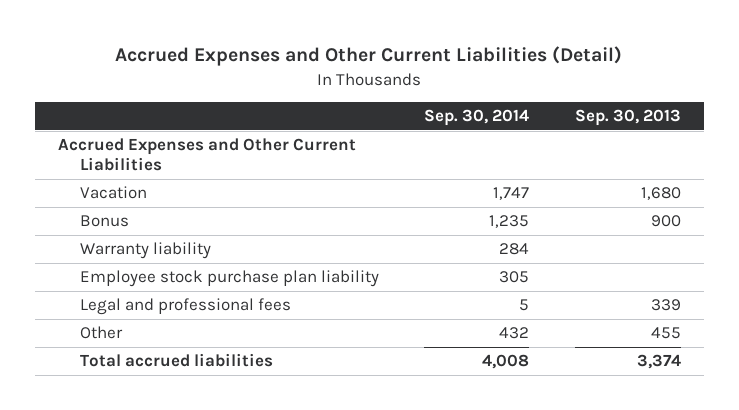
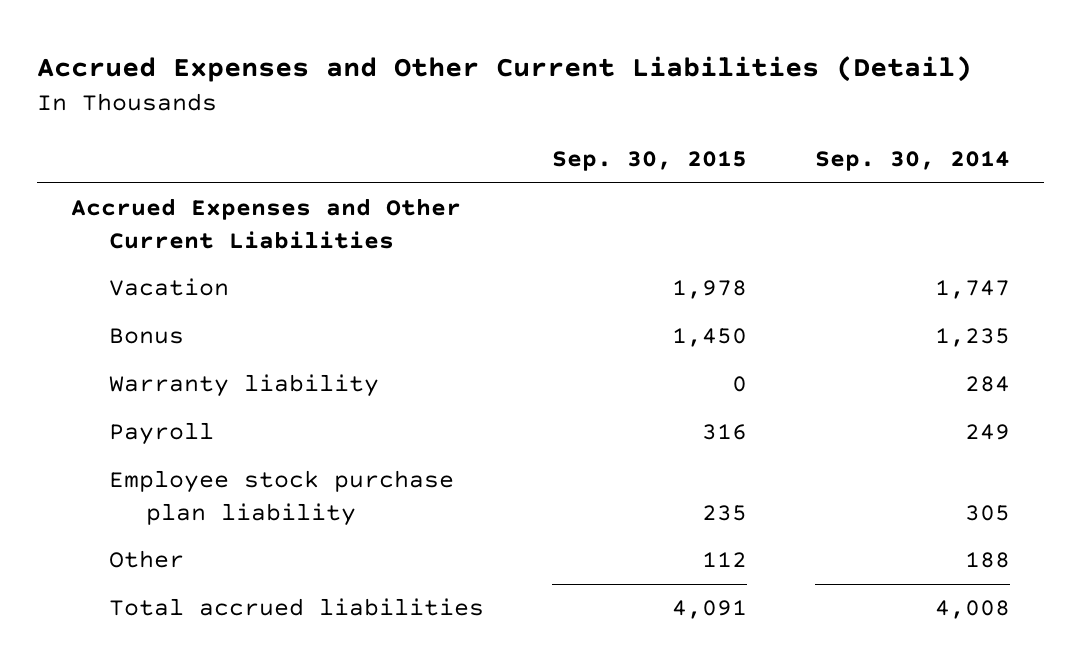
- | Sep. 30, 2014 | Sep. 30, 2013
+ | Sep. 30, 2015 | Sep. 30, 2014
+ Payroll | 316 | 249
- Legal and professional fees | 5 | 339
- Other | 432 | 455
+ Other | 112 | 188

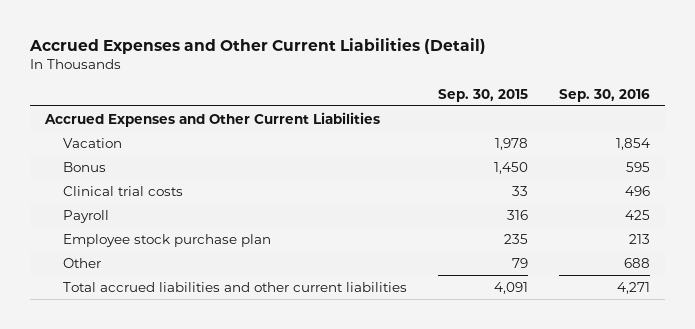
- | Sep. 30, 2015 | Sep. 30, 2014
+ | Sep. 30, 2015 | Sep. 30, 2016
- Warranty liability | 0 | 284
+ Clinical trial costs | 33 | 496
- Employee stock purchase plan liability | 235 | 305
- Other | 112 | 188
- Total accrued liabilities | 4,091 | 4,008
+ Employee stock purchase plan | 235 | 213
+ Other | 79 | 688
+ Total accrued liabilities and other current liabilities | 4,091 | 4,271

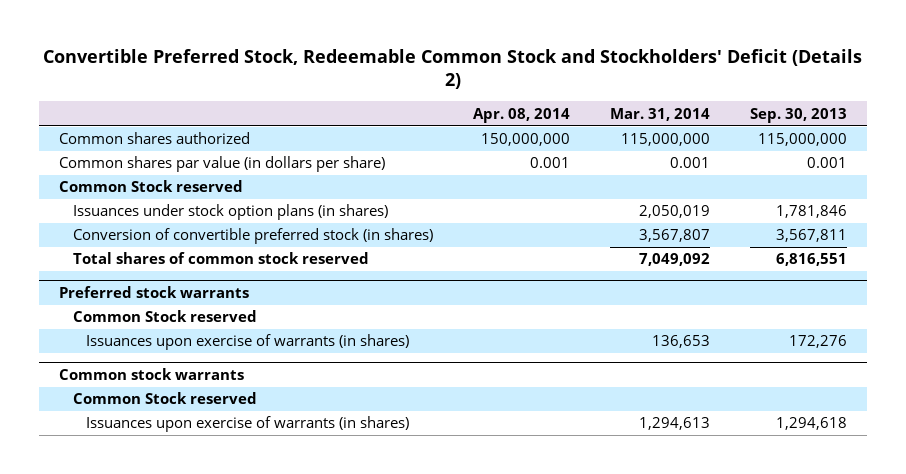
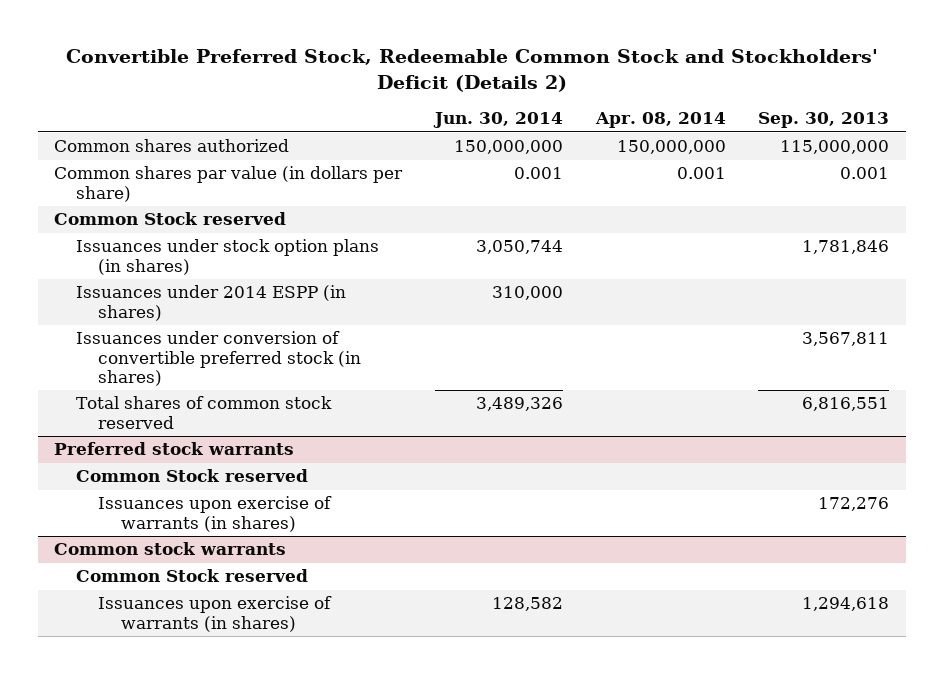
- | Apr. 08, 2014 | Mar. 31, 2014 | Sep. 30, 2013
+ | Jun. 30, 2014 | Apr. 08, 2014 | Sep. 30, 2013
- Conversion of convertible preferred stock (in shares) | | 3,567,807 | 3,567,811
+ Issuances under 2014 ESPP (in shares) | 310,000 | |
+ Issuances under conversion of convertible preferred stock (in shares) | | | 3,567,811

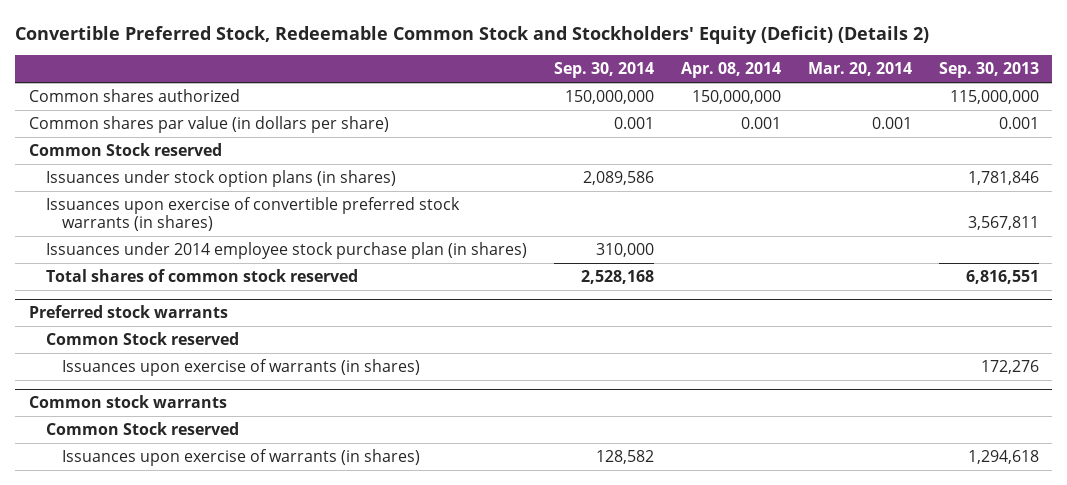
- Convertible Preferred Stock, Redeemable Common Stock and Stockholders' Deficit (Details 2)
+ Convertible Preferred Stock, Redeemable Common Stock and Stockholders' Equity (Deficit) (Details 2)
- | Jun. 30, 2014 | Apr. 08, 2014 | Sep. 30, 2013
+ | Sep. 30, 2014 | Apr. 08, 2014 | Mar. 20, 2014 | Sep. 30, 2013
- Issuances under 2014 ESPP (in shares) | 310,000 | |
- Issuances under conversion of convertible preferred stock (in shares) | | | 3,567,811
+ Issuances upon exercise of convertible preferred stock warrants (in shares) | | | | 3,567,811
+ Issuances under 2014 employee stock purchase plan (in shares) | 310,000 | | |

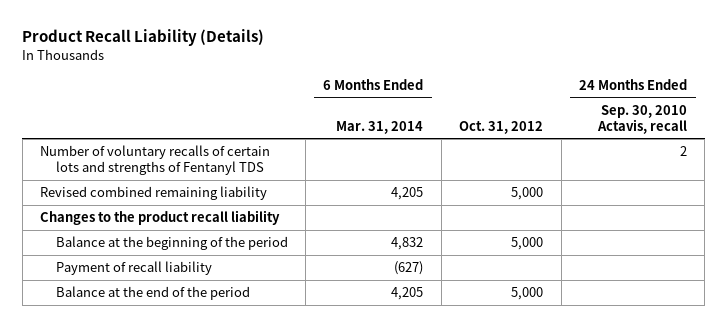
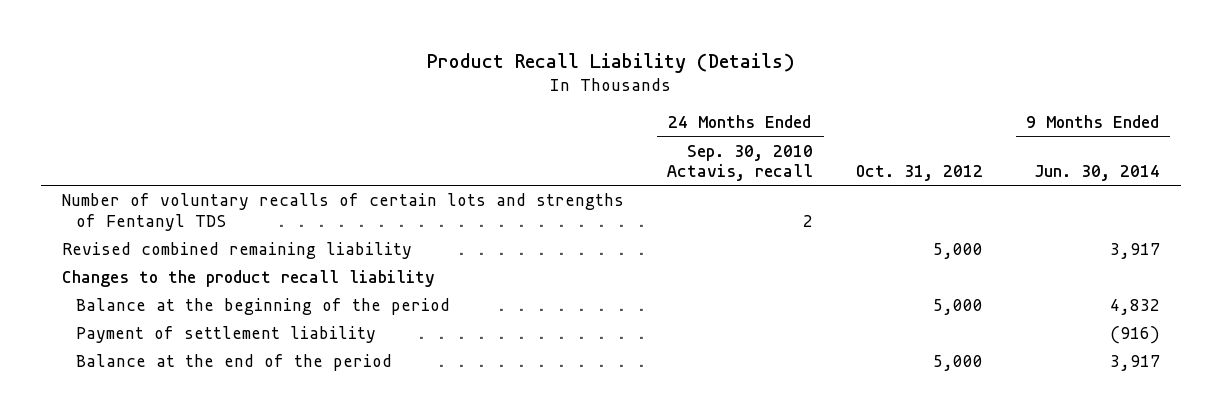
- | 6 Months Ended Mar. 31, 2014 | Oct. 31, 2012 | 24 Months Ended Sep. 30, 2010 Actavis, recall
+ | 24 Months Ended Sep. 30, 2010 Actavis, recall | Oct. 31, 2012 | 9 Months Ended Jun. 30, 2014
- Payment of recall liability | (627) | |
+ Payment of settlement liability | | | (916)

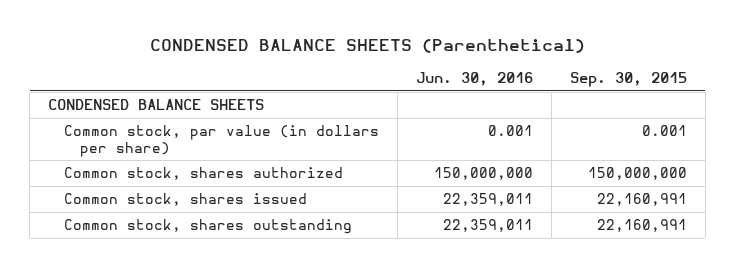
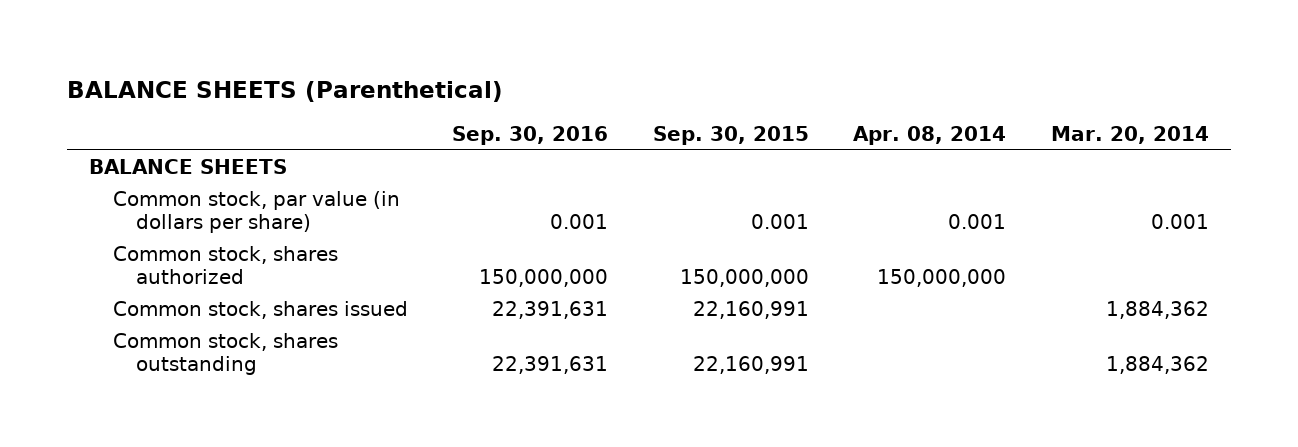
- CONDENSED BALANCE SHEETS (Parenthetical)
+ BALANCE SHEETS (Parenthetical)
- | Jun. 30, 2016 | Sep. 30, 2015
+ | Sep. 30, 2016 | Sep. 30, 2015 | Apr. 08, 2014 | Mar. 20, 2014
- CONDENSED BALANCE SHEETS
+ BALANCE SHEETS

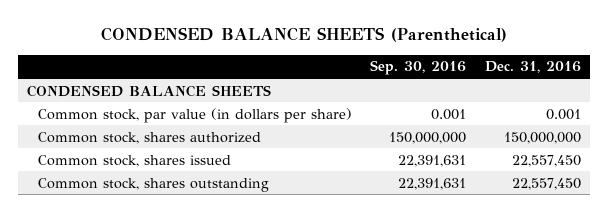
- BALANCE SHEETS (Parenthetical)
+ CONDENSED BALANCE SHEETS (Parenthetical)
- | Sep. 30, 2016 | Sep. 30, 2015 | Apr. 08, 2014 | Mar. 20, 2014
+ | Sep. 30, 2016 | Dec. 31, 2016
- BALANCE SHEETS
+ CONDENSED BALANCE SHEETS

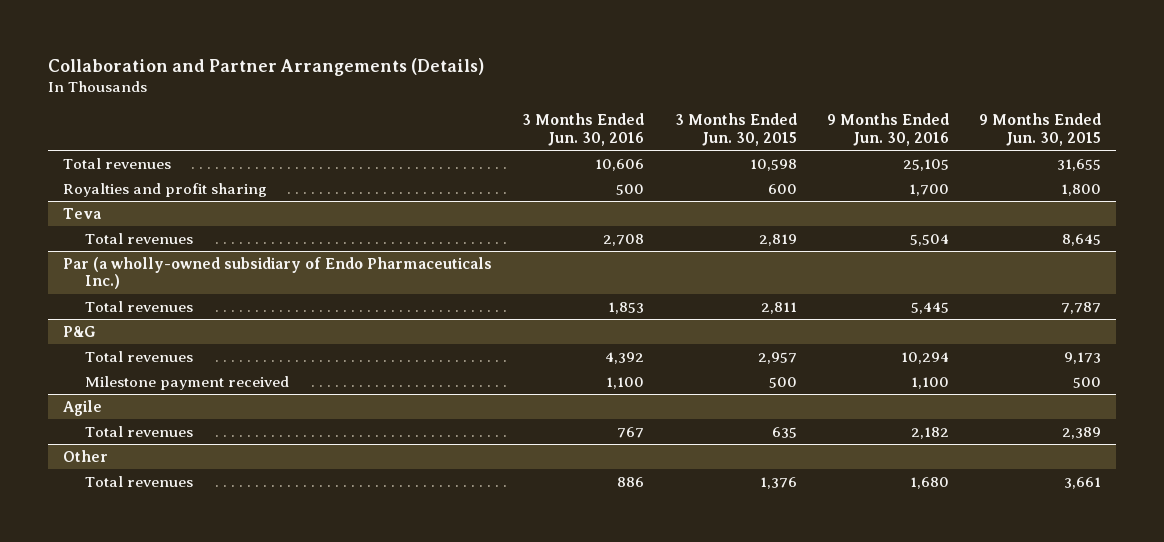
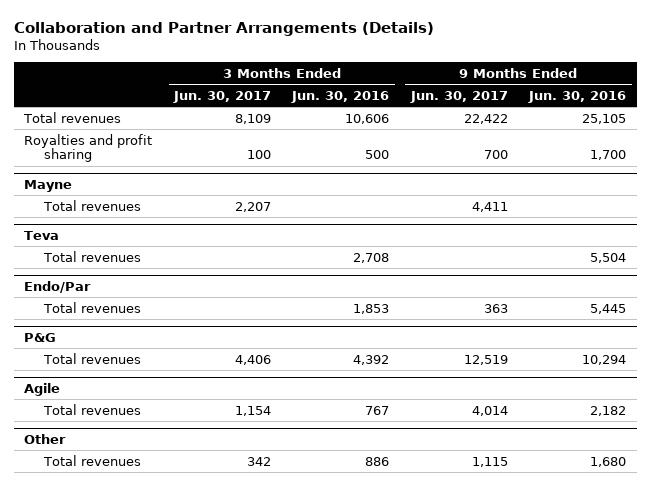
- | 3 Months Ended Jun. 30, 2016 | 3 Months Ended Jun. 30, 2015 | 9 Months Ended Jun. 30, 2016 | 9 Months Ended Jun. 30, 2015
+ | 3 Months Ended Jun. 30, 2017 | 3 Months Ended Jun. 30, 2016 | 9 Months Ended Jun. 30, 2017 | 9 Months Ended Jun. 30, 2016
+ Mayne
+ Total revenues | 2,207 | | 4,411 |
- Par (a wholly-owned subsidiary of Endo Pharmaceuticals Inc.)
+ Endo/Par
@ P&G
- Milestone payment received | 1,100 | 500 | 1,100 | 500

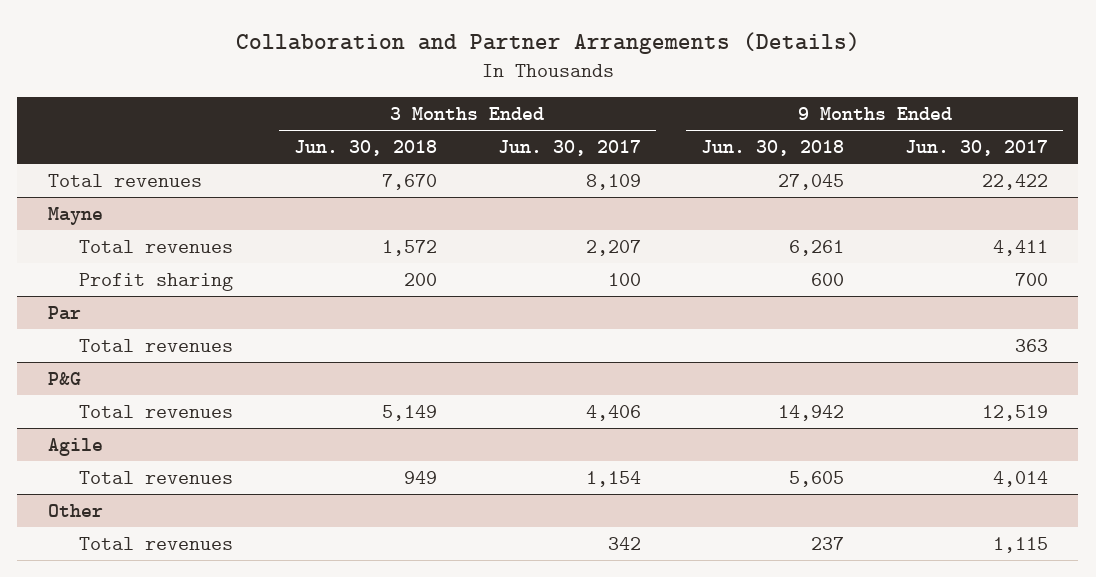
- | 3 Months Ended Jun. 30, 2017 | 3 Months Ended Jun. 30, 2016 | 9 Months Ended Jun. 30, 2017 | 9 Months Ended Jun. 30, 2016
+ | 3 Months Ended Jun. 30, 2018 | 3 Months Ended Jun. 30, 2017 | 9 Months Ended Jun. 30, 2018 | 9 Months Ended Jun. 30, 2017
- Royalties and profit sharing | 100 | 500 | 700 | 1,700
- Teva
- Total revenues | | 2,708 | | 5,504
- Endo/Par
@ Mayne
+ Profit sharing | 200 | 100 | 600 | 700
+ Par

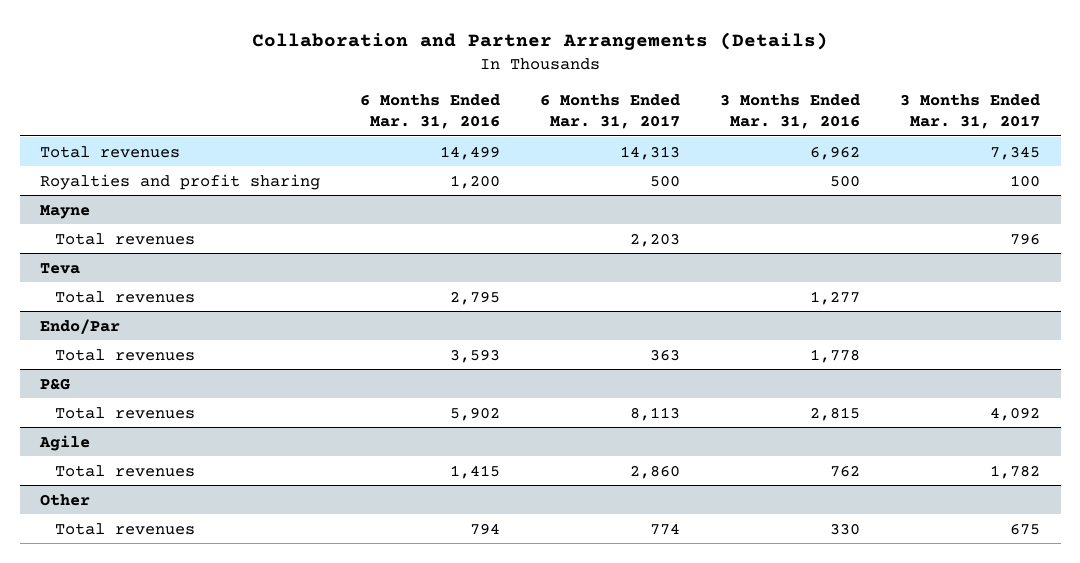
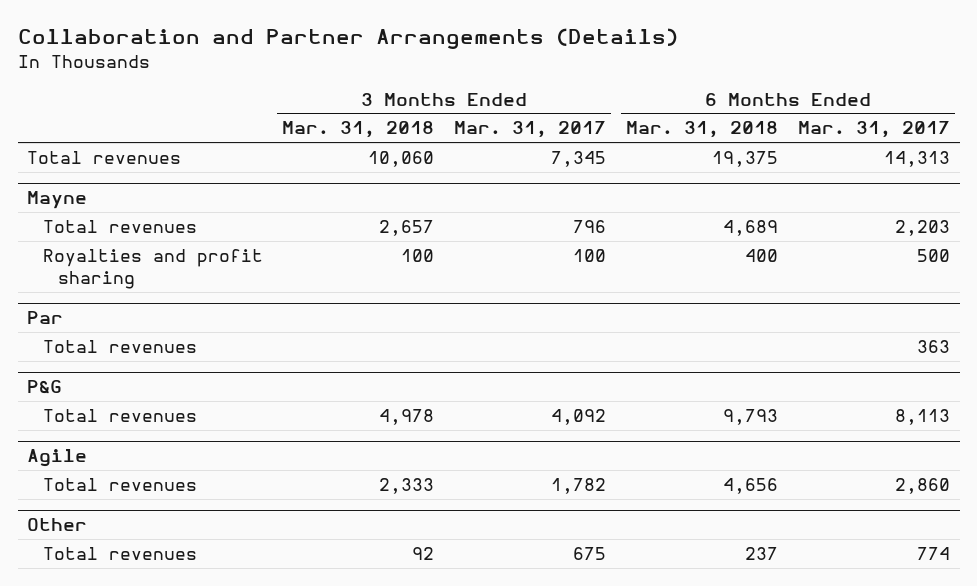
- | 6 Months Ended Mar. 31, 2016 | 6 Months Ended Mar. 31, 2017 | 3 Months Ended Mar. 31, 2016 | 3 Months Ended Mar. 31, 2017
+ | 3 Months Ended Mar. 31, 2018 | 3 Months Ended Mar. 31, 2017 | 6 Months Ended Mar. 31, 2018 | 6 Months Ended Mar. 31, 2017
- Royalties and profit sharing | 1,200 | 500 | 500 | 100
- Teva
- Total revenues | 2,795 | | 1,277 |
- Endo/Par
@ Mayne
+ Royalties and profit sharing | 100 | 100 | 400 | 500
+ Par

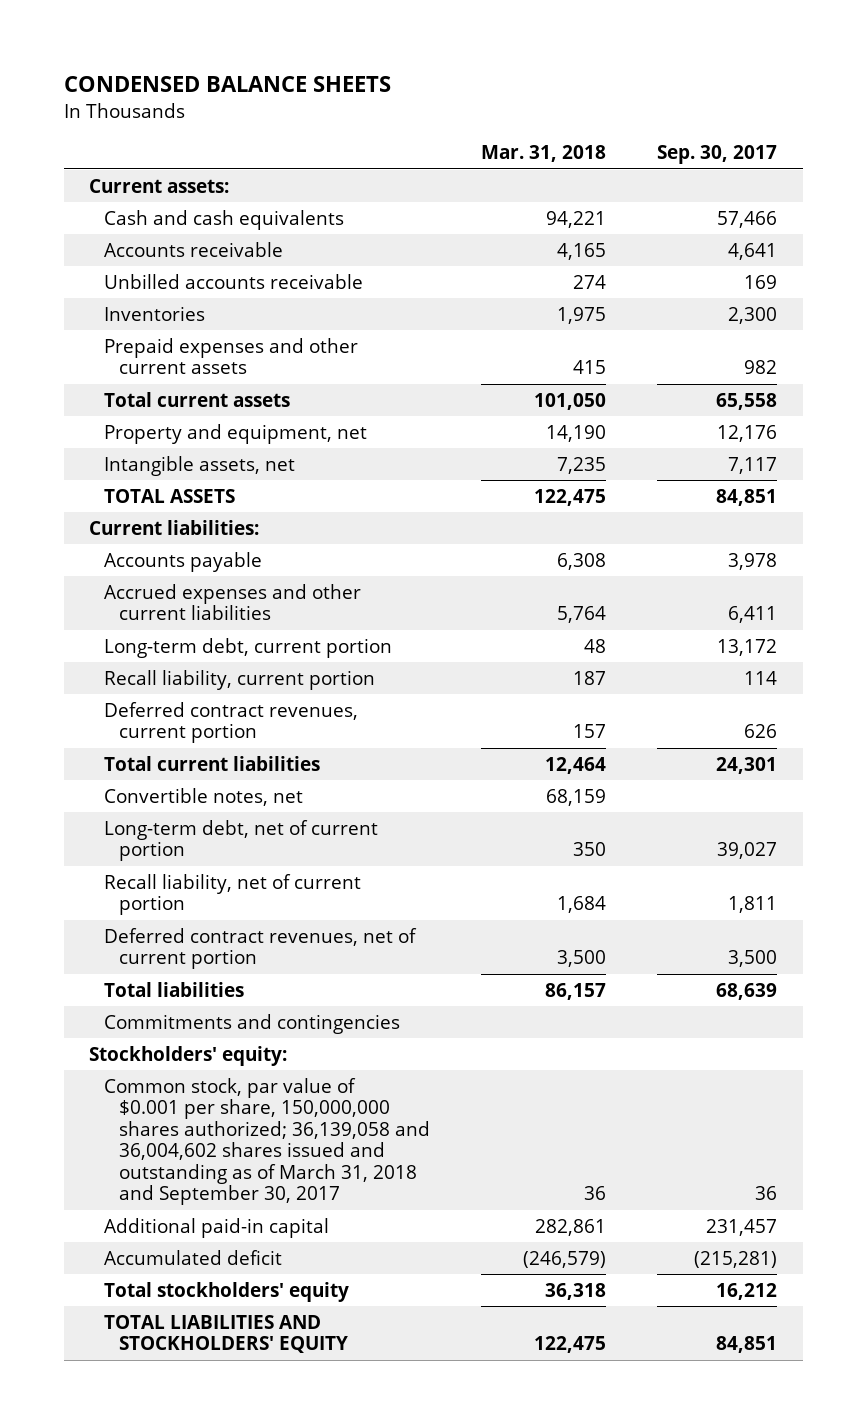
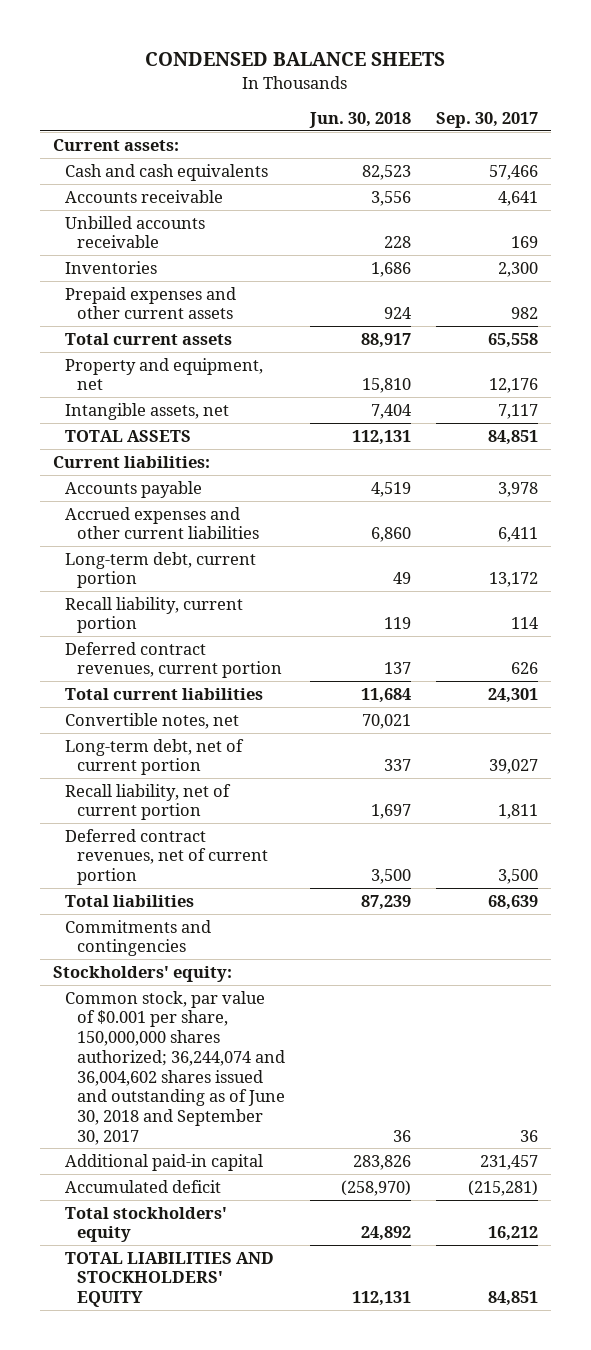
- | Mar. 31, 2018 | Sep. 30, 2017
+ | Jun. 30, 2018 | Sep. 30, 2017
- Common stock, par value of $0.001 per share, 150,000,000 shares authorized; 36,139,058 and 36,004,602 shares issued and outstanding as of March 31, 2018 and September 30, 2017 | 36 | 36
+ Common stock, par value of $0.001 per share, 150,000,000 shares authorized; 36,244,074 and 36,004,602 shares issued and outstanding as of June 30, 2018 and September 30, 2017 | 36 | 36

